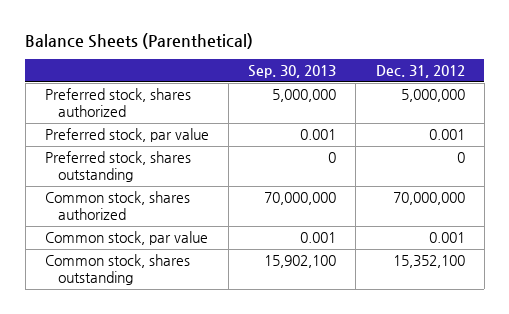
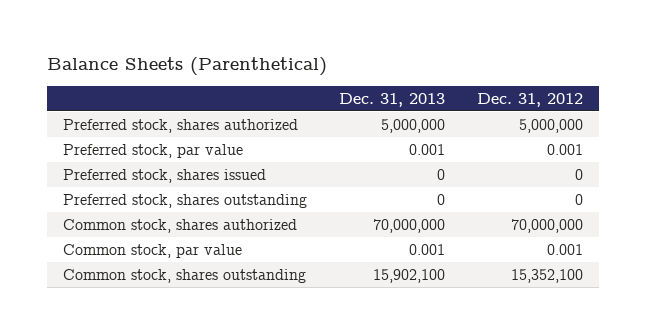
- | Sep. 30, 2013 | Dec. 31, 2012
+ | Dec. 31, 2013 | Dec. 31, 2012
+ Preferred stock, shares issued | 0 | 0

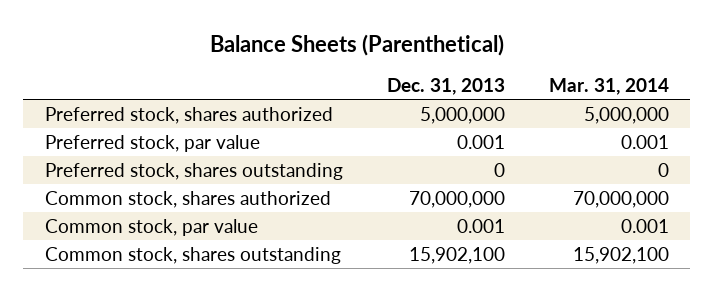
- | Dec. 31, 2013 | Dec. 31, 2012
+ | Dec. 31, 2013 | Mar. 31, 2014
- Preferred stock, shares issued | 0 | 0

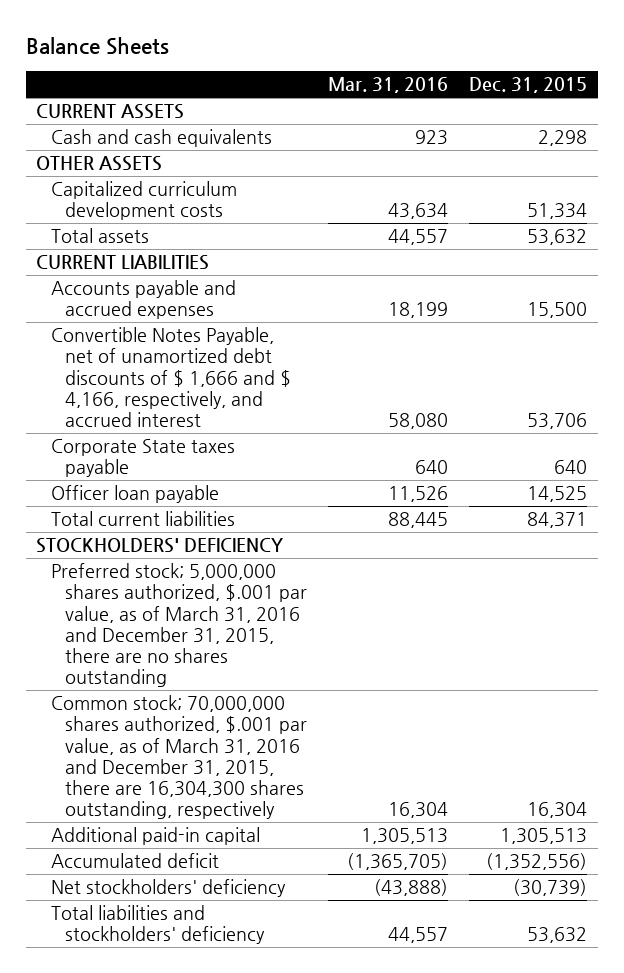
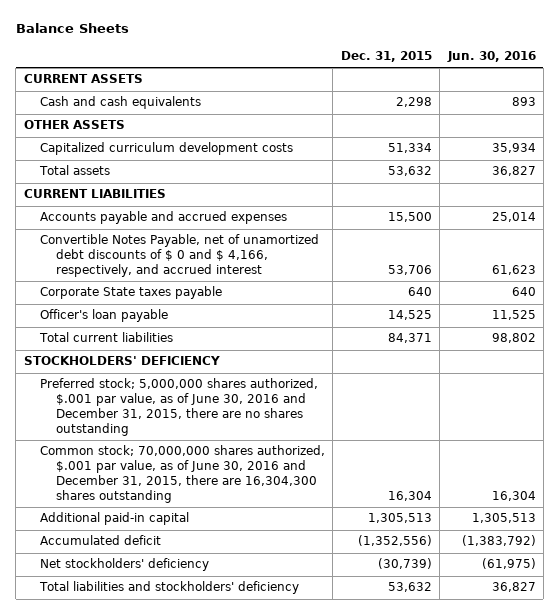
- | Mar. 31, 2016 | Dec. 31, 2015
+ | Dec. 31, 2015 | Jun. 30, 2016
- Convertible Notes Payable, net of unamortized debt discounts of $ 1,666 and $ 4,166, respectively, and accrued interest | 58,080 | 53,706
+ Convertible Notes Payable, net of unamortized debt discounts of $ 0 and $ 4,166, respectively, and accrued interest | 53,706 | 61,623
- Officer loan payable | 11,526 | 14,525
+ Officer's loan payable | 14,525 | 11,525
- Preferred stock; 5,000,000 shares authorized, $.001 par value, as of March 31, 2016 and December 31, 2015, there are no shares outstanding
- Common stock; 70,000,000 shares authorized, $.001 par value, as of March 31, 2016 and December 31, 2015, there are 16,304,300 shares outstanding, respectively | 16,304 | 16,304
+ Preferred stock; 5,000,000 shares authorized, $.001 par value, as of June 30, 2016 and December 31, 2015, there are no shares outstanding
+ Common stock; 70,000,000 shares authorized, $.001 par value, as of June 30, 2016 and December 31, 2015, there are 16,304,300 shares outstanding | 16,304 | 16,304

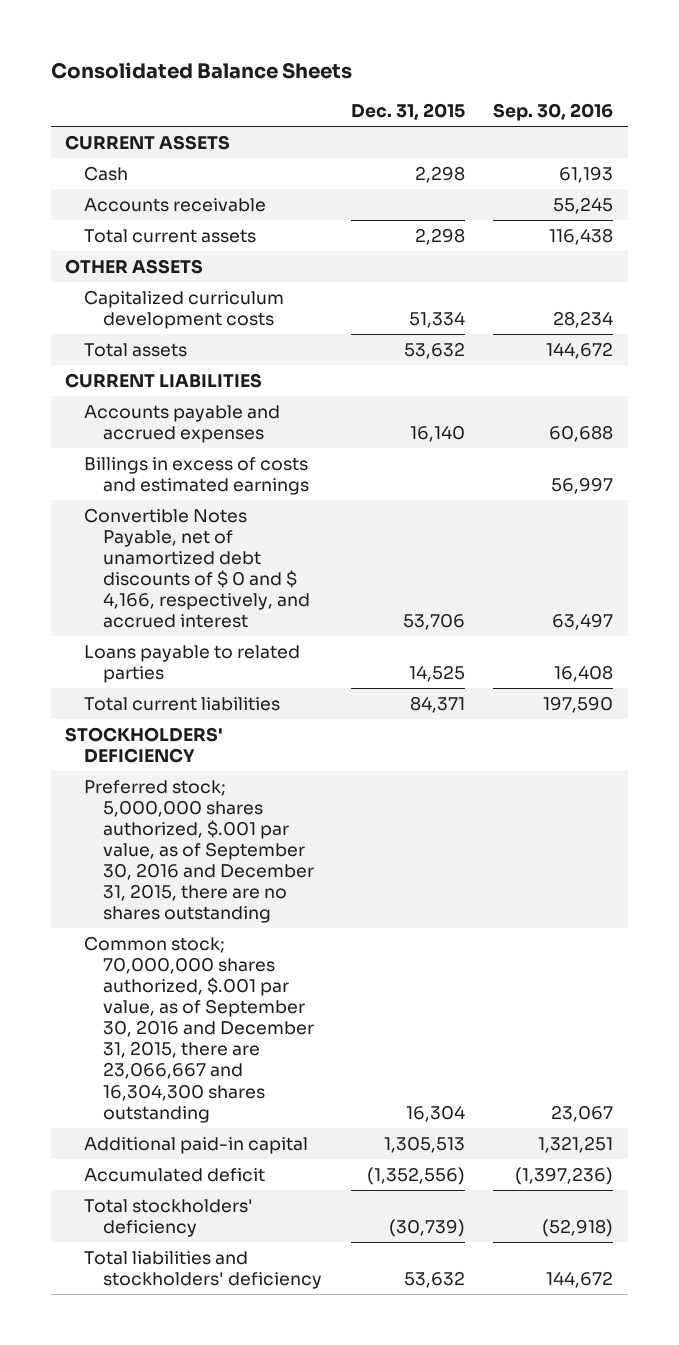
- Balance Sheets
+ Consolidated Balance Sheets
- | Dec. 31, 2015 | Jun. 30, 2016
+ | Dec. 31, 2015 | Sep. 30, 2016
- Cash and cash equivalents | 2,298 | 893
+ Cash | 2,298 | 61,193
+ Accounts receivable | | 55,245
+ Total current assets | 2,298 | 116,438
- Accounts payable and accrued expenses | 15,500 | 25,014
+ Accounts payable and accrued expenses | 16,140 | 60,688
+ Billings in excess of costs and estimated earnings | | 56,997
- Corporate State taxes payable | 640 | 640
- Officer's loan payable | 14,525 | 11,525
+ Loans payable to related parties | 14,525 | 16,408
- Preferred stock; 5,000,000 shares authorized, $.001 par value, as of June 30, 2016 and December 31, 2015, there are no shares outstanding
- Common stock; 70,000,000 shares authorized, $.001 par value, as of June 30, 2016 and December 31, 2015, there are 16,304,300 shares outstanding | 16,304 | 16,304
+ Preferred stock; 5,000,000 shares authorized, $.001 par value, as of September 30, 2016 and December 31, 2015, there are no shares outstanding
+ Common stock; 70,000,000 shares authorized, $.001 par value, as of September 30, 2016 and December 31, 2015, there are 23,066,667 and 16,304,300 shares outstanding | 16,304 | 23,067
- Net stockholders' deficiency | (30,739) | (61,975)
+ Total stockholders' deficiency | (30,739) | (52,918)

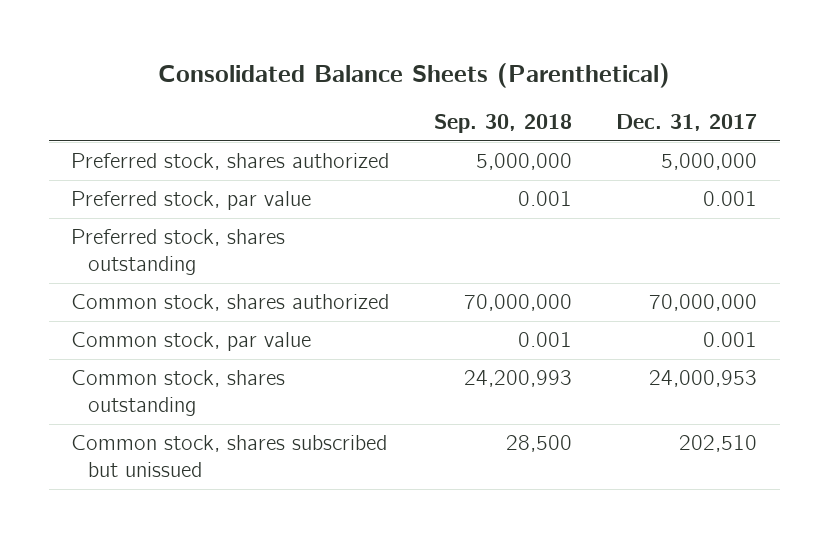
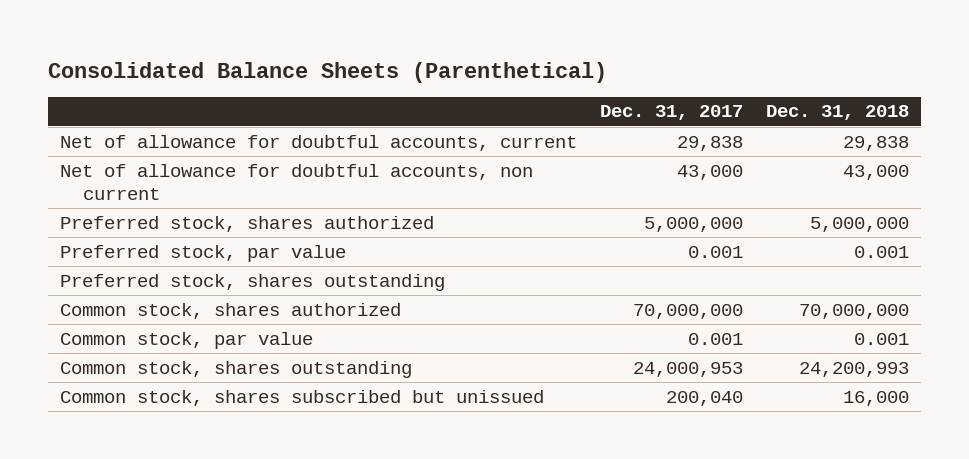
- | Sep. 30, 2018 | Dec. 31, 2017
+ | Dec. 31, 2017 | Dec. 31, 2018
+ Net of allowance for doubtful accounts, current | 29,838 | 29,838
+ Net of allowance for doubtful accounts, non current | 43,000 | 43,000
- Common stock, shares subscribed but unissued | 28,500 | 202,510
+ Common stock, shares subscribed but unissued | 200,040 | 16,000

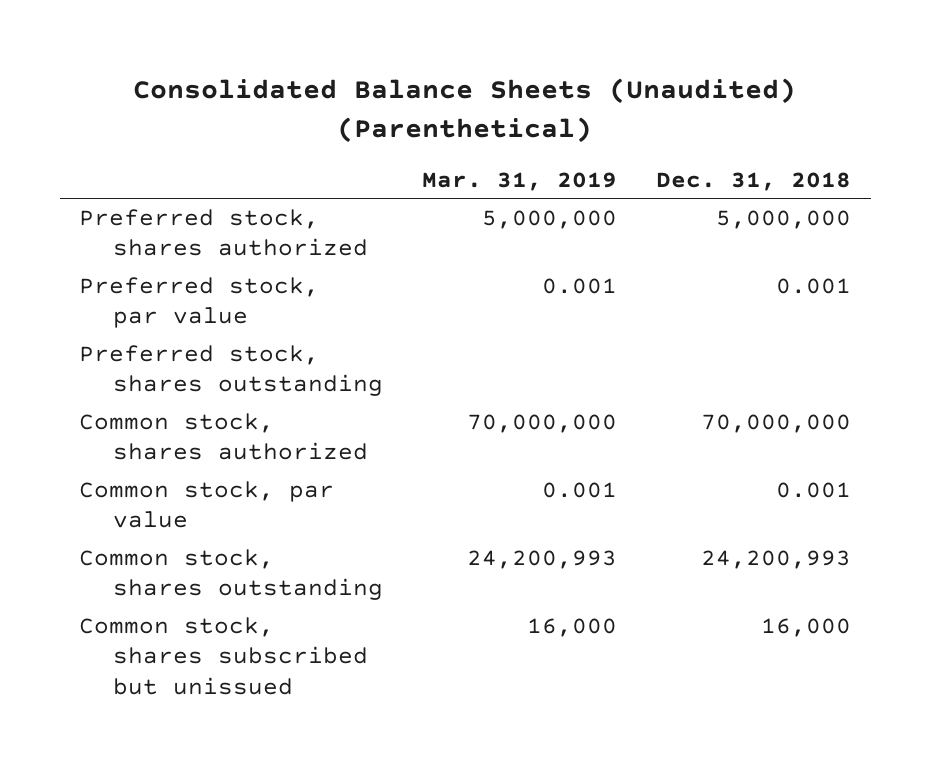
- Consolidated Balance Sheets (Parenthetical)
+ Consolidated Balance Sheets (Unaudited) (Parenthetical)
- | Dec. 31, 2017 | Dec. 31, 2018
+ | Mar. 31, 2019 | Dec. 31, 2018
- Net of allowance for doubtful accounts, current | 29,838 | 29,838
- Net of allowance for doubtful accounts, non current | 43,000 | 43,000

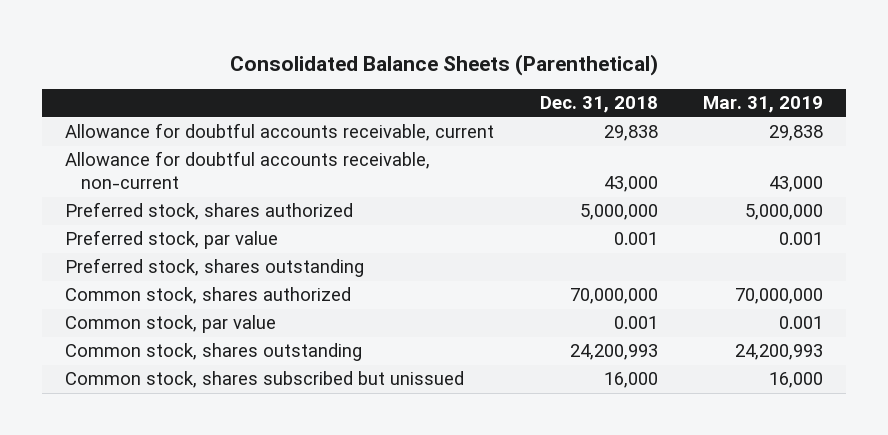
- Consolidated Balance Sheets (Unaudited) (Parenthetical)
+ Consolidated Balance Sheets (Parenthetical)
- | Mar. 31, 2019 | Dec. 31, 2018
+ | Dec. 31, 2018 | Mar. 31, 2019
+ Allowance for doubtful accounts receivable, current | 29,838 | 29,838
+ Allowance for doubtful accounts receivable, non-current | 43,000 | 43,000

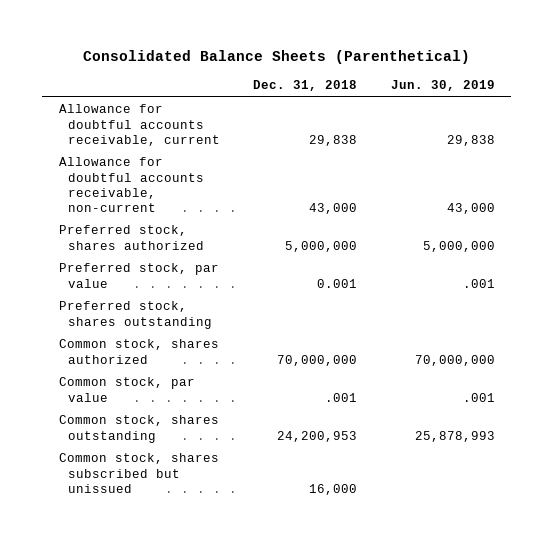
- | Dec. 31, 2018 | Mar. 31, 2019
+ | Dec. 31, 2018 | Jun. 30, 2019
- Common stock, par value | 0.001 | 0.001
- Common stock, shares outstanding | 24,200,993 | 24,200,993
+ Common stock, par value | .001 | .001
+ Common stock, shares outstanding | 24,200,953 | 25,878,993

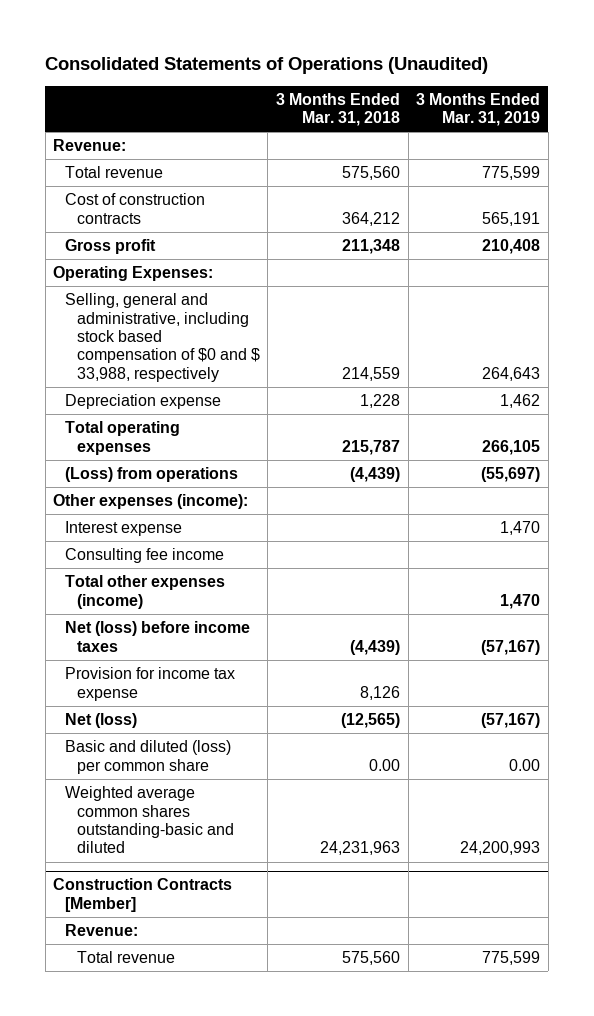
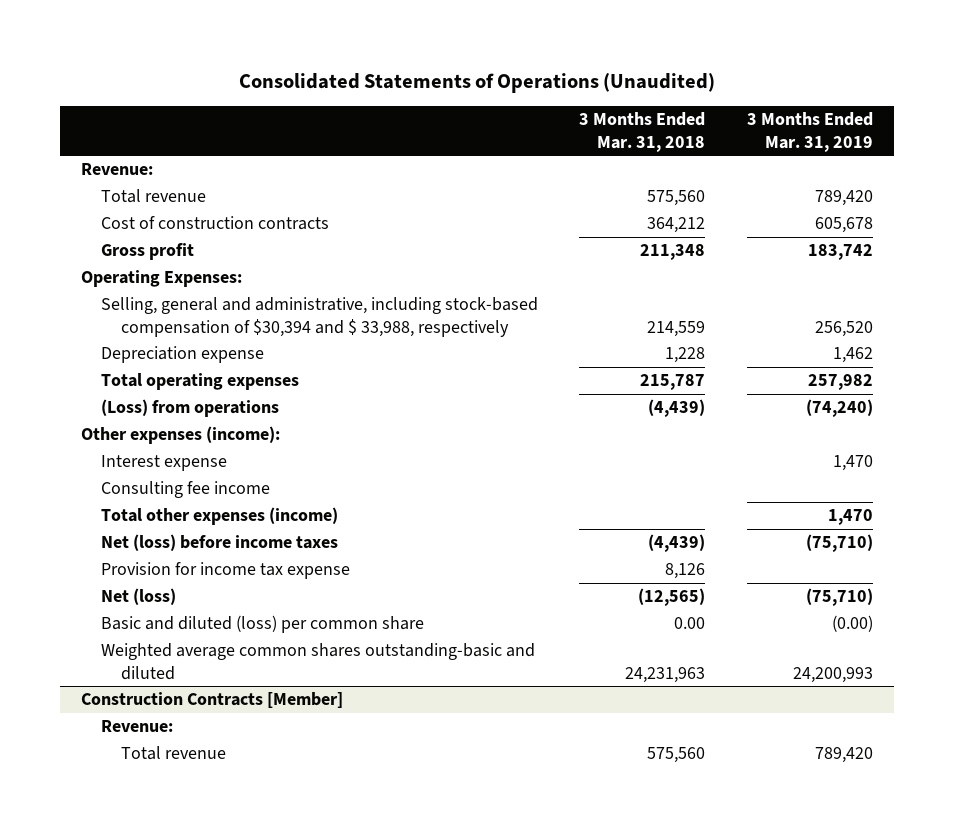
- Total revenue | 575,560 | 775,599
- Cost of construction contracts | 364,212 | 565,191
- Gross profit | 211,348 | 210,408
+ Total revenue | 575,560 | 789,420
+ Cost of construction contracts | 364,212 | 605,678
+ Gross profit | 211,348 | 183,742
- Selling, general and administrative, including stock based compensation of $0 and $ 33,988, respectively | 214,559 | 264,643
+ Selling, general and administrative, including stock-based compensation of $30,394 and $ 33,988, respectively | 214,559 | 256,520
- Total operating expenses | 215,787 | 266,105
- (Loss) from operations | (4,439) | (55,697)
+ Total operating expenses | 215,787 | 257,982
+ (Loss) from operations | (4,439) | (74,240)
- Net (loss) before income taxes | (4,439) | (57,167)
+ Net (loss) before income taxes | (4,439) | (75,710)
- Net (loss) | (12,565) | (57,167)
- Basic and diluted (loss) per common share | 0.00 | 0.00
+ Net (loss) | (12,565) | (75,710)
+ Basic and diluted (loss) per common share | 0.00 | (0.00)
@ Construction Contracts [Member]
- Total revenue | 575,560 | 775,599
+ Total revenue | 575,560 | 789,420

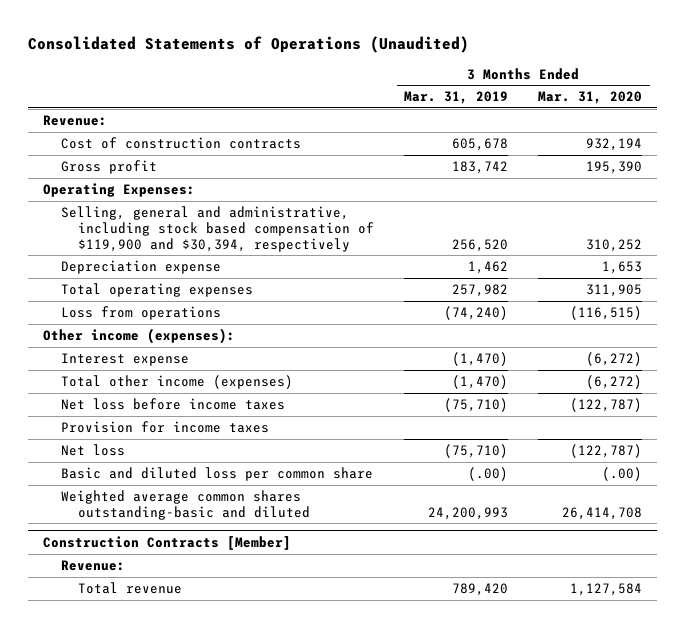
- | 3 Months Ended Mar. 31, 2018 | 3 Months Ended Mar. 31, 2019
+ | 3 Months Ended Mar. 31, 2019 | 3 Months Ended Mar. 31, 2020
- Total revenue | 575,560 | 789,420
- Selling, general and administrative, including stock-based compensation of $30,394 and $ 33,988, respectively | 214,559 | 256,520
+ Selling, general and administrative, including stock based compensation of $119,900 and $30,394, respectively | 256,520 | 310,252
- (Loss) from operations | (4,439) | (74,240)
- Other expenses (income):
- Interest expense | | 1,470
- Consulting fee income
- Total other expenses (income) | | 1,470
- Net (loss) before income taxes | (4,439) | (75,710)
- Provision for income tax expense | 8,126 |
- Net (loss) | (12,565) | (75,710)
- Basic and diluted (loss) per common share | 0.00 | (0.00)
+ Loss from operations | (74,240) | (116,515)
+ Other income (expenses):
+ Interest expense | (1,470) | (6,272)
+ Total other income (expenses) | (1,470) | (6,272)
+ Net loss before income taxes | (75,710) | (122,787)
+ Provision for income taxes
+ Net loss | (75,710) | (122,787)
+ Basic and diluted loss per common share | (.00) | (.00)

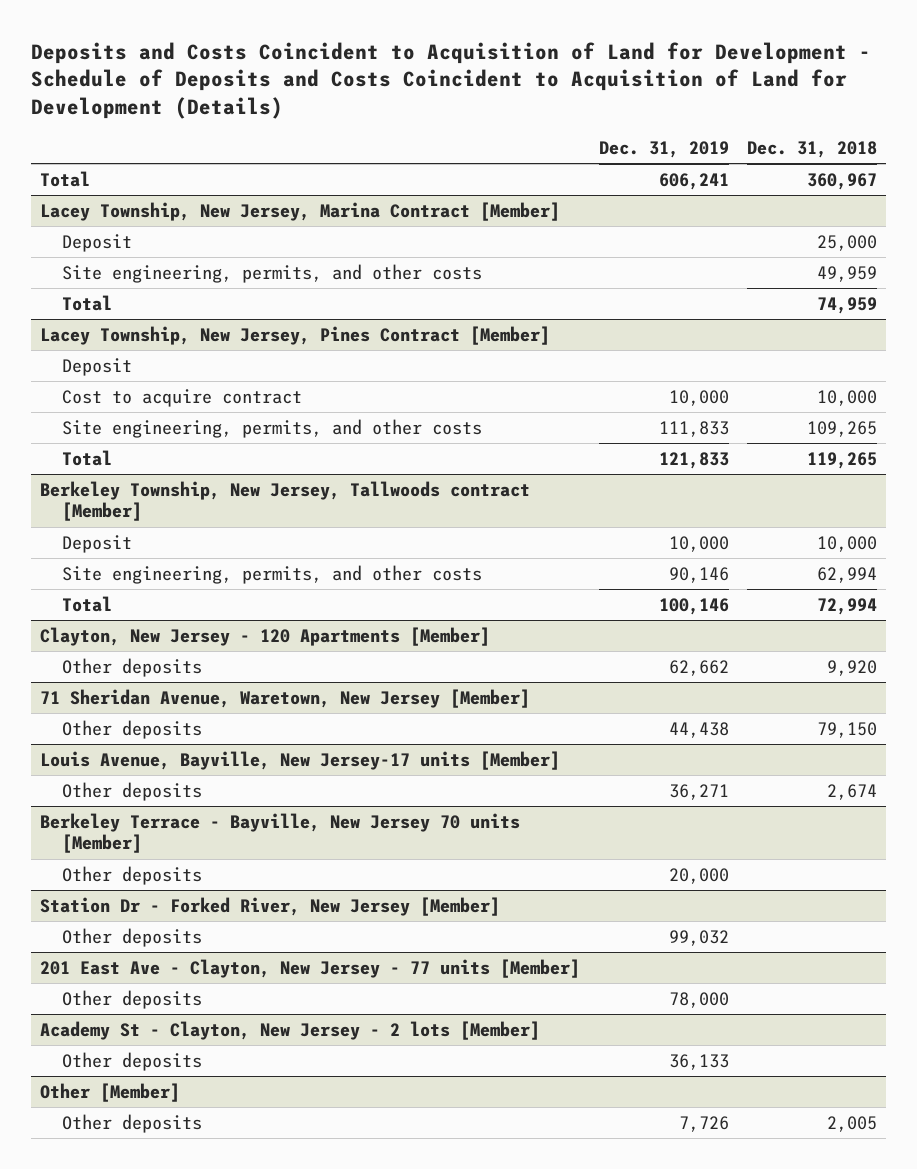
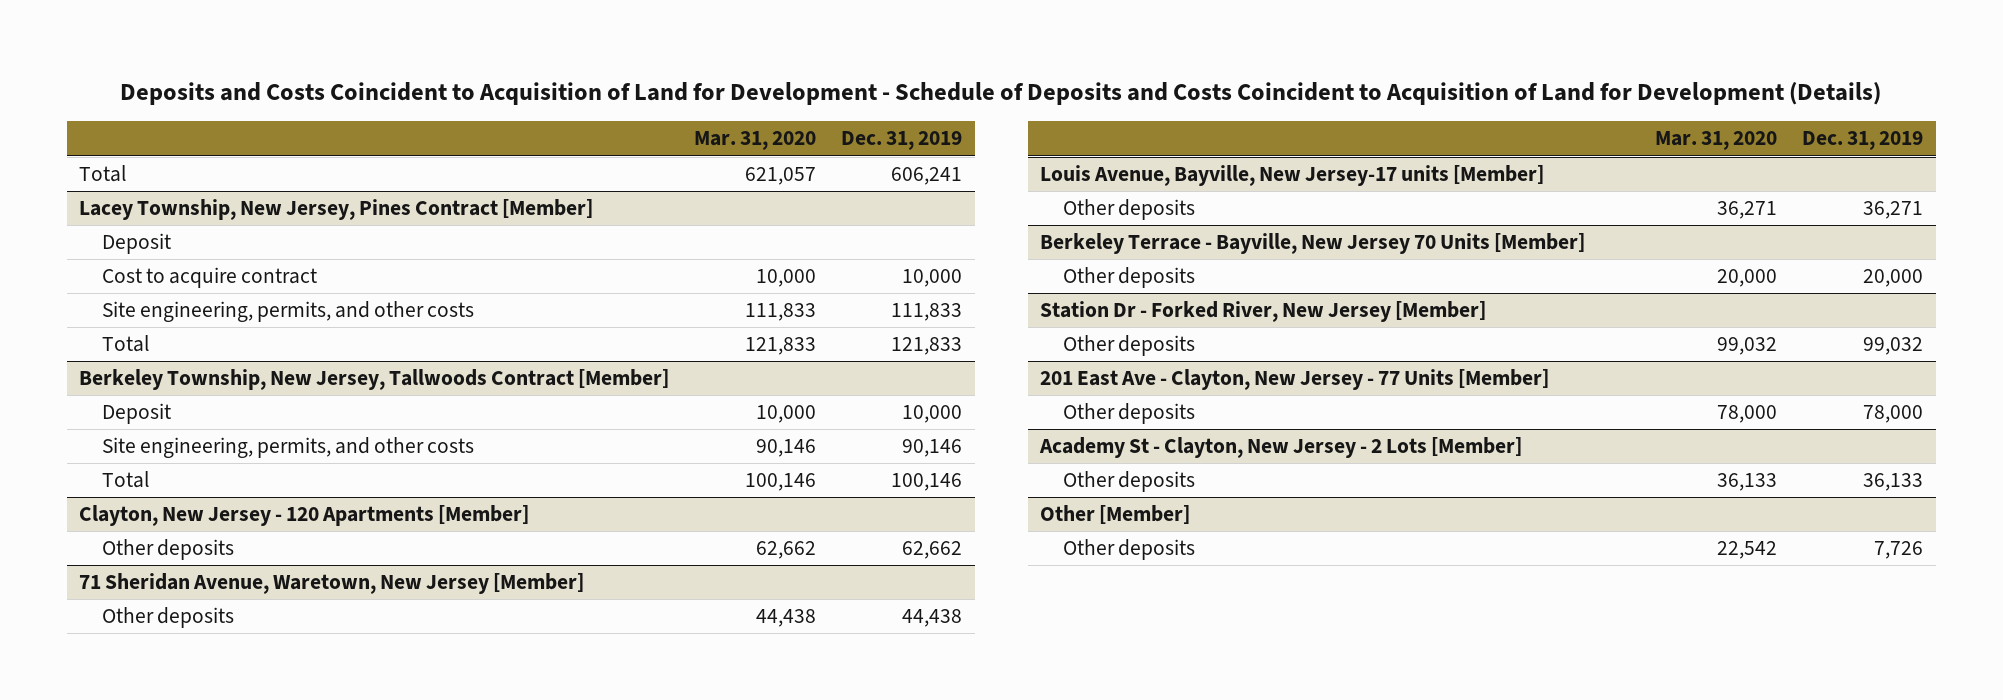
- | Dec. 31, 2019 | Dec. 31, 2018
+ | Mar. 31, 2020 | Dec. 31, 2019
- Lacey Township, New Jersey, Marina Contract [Member]
- Deposit | | 25,000
- Site engineering, permits, and other costs | | 49,959
- Total | | 74,959
- Berkeley Township, New Jersey, Tallwoods contract [Member]
+ Berkeley Township, New Jersey, Tallwoods Contract [Member]
- Berkeley Terrace - Bayville, New Jersey 70 units [Member]
+ Berkeley Terrace - Bayville, New Jersey 70 Units [Member]
- 201 East Ave - Clayton, New Jersey - 77 units [Member]
+ 201 East Ave - Clayton, New Jersey - 77 Units [Member]
- Academy St - Clayton, New Jersey - 2 lots [Member]
+ Academy St - Clayton, New Jersey - 2 Lots [Member]

